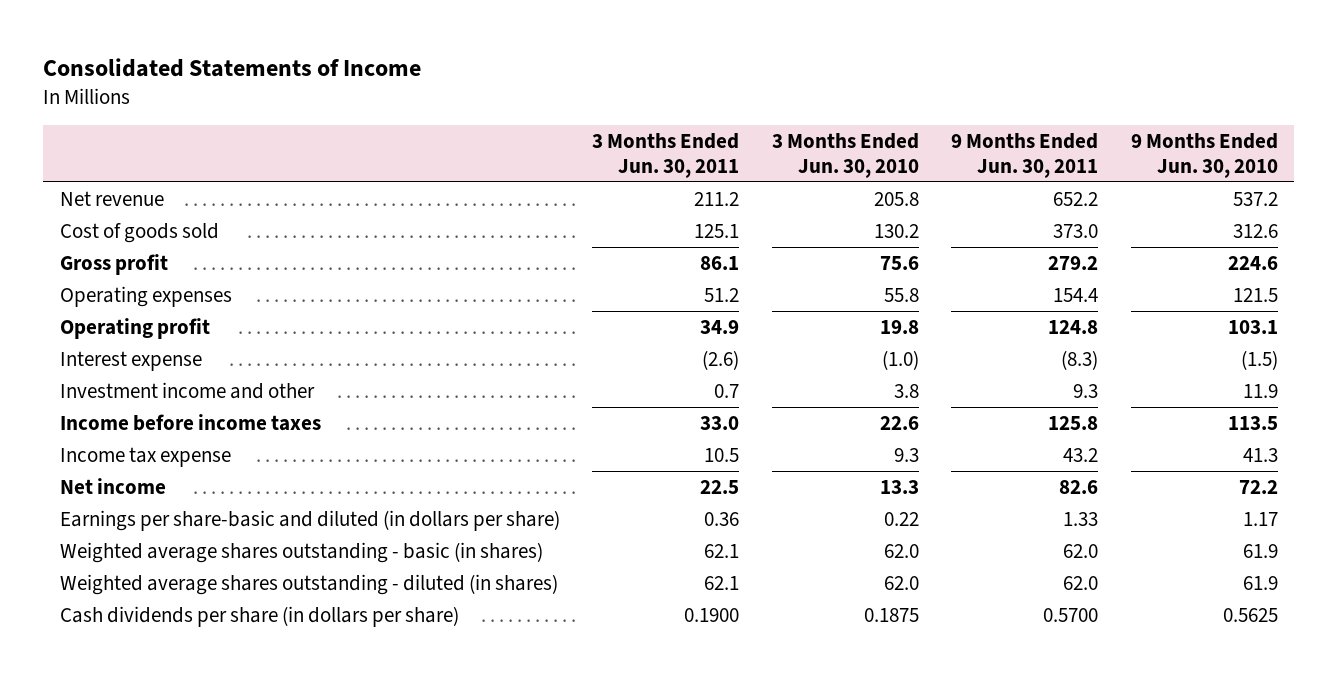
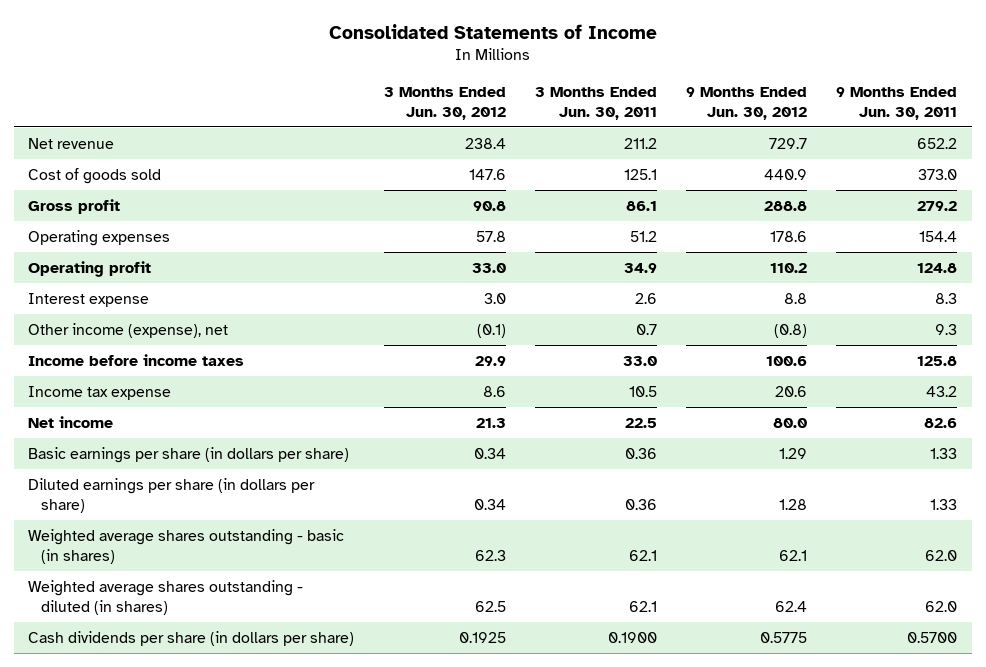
- | 3 Months Ended Jun. 30, 2011 | 3 Months Ended Jun. 30, 2010 | 9 Months Ended Jun. 30, 2011 | 9 Months Ended Jun. 30, 2010
+ | 3 Months Ended Jun. 30, 2012 | 3 Months Ended Jun. 30, 2011 | 9 Months Ended Jun. 30, 2012 | 9 Months Ended Jun. 30, 2011
- Interest expense | (2.6) | (1.0) | (8.3) | (1.5)
- Investment income and other | 0.7 | 3.8 | 9.3 | 11.9
+ Interest expense | 3.0 | 2.6 | 8.8 | 8.3
+ Other income (expense), net | (0.1) | 0.7 | (0.8) | 9.3
- Earnings per share-basic and diluted (in dollars per share) | 0.36 | 0.22 | 1.33 | 1.17
+ Basic earnings per share (in dollars per share) | 0.34 | 0.36 | 1.29 | 1.33
+ Diluted earnings per share (in dollars per share) | 0.34 | 0.36 | 1.28 | 1.33

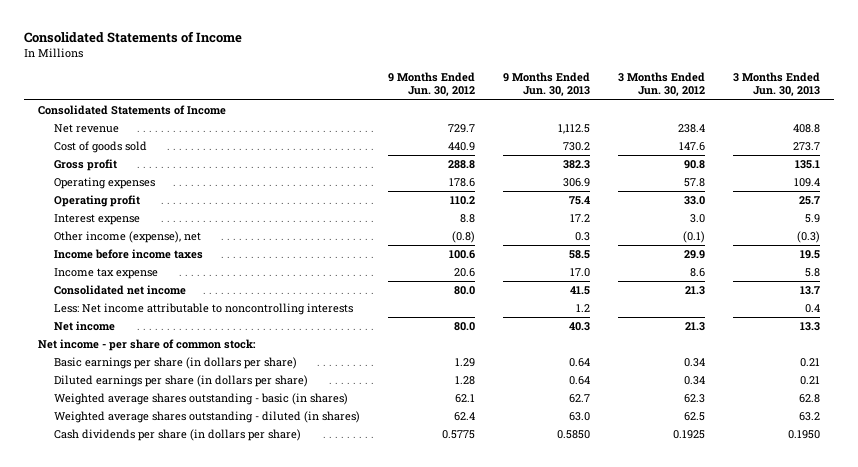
- | 3 Months Ended Jun. 30, 2012 | 3 Months Ended Jun. 30, 2011 | 9 Months Ended Jun. 30, 2012 | 9 Months Ended Jun. 30, 2011
+ | 9 Months Ended Jun. 30, 2012 | 9 Months Ended Jun. 30, 2013 | 3 Months Ended Jun. 30, 2012 | 3 Months Ended Jun. 30, 2013
+ Consolidated Statements of Income
+ Consolidated net income | 80.0 | 41.5 | 21.3 | 13.7
+ Less: Net income attributable to noncontrolling interests | | 1.2 | | 0.4
+ Net income - per share of common stock:

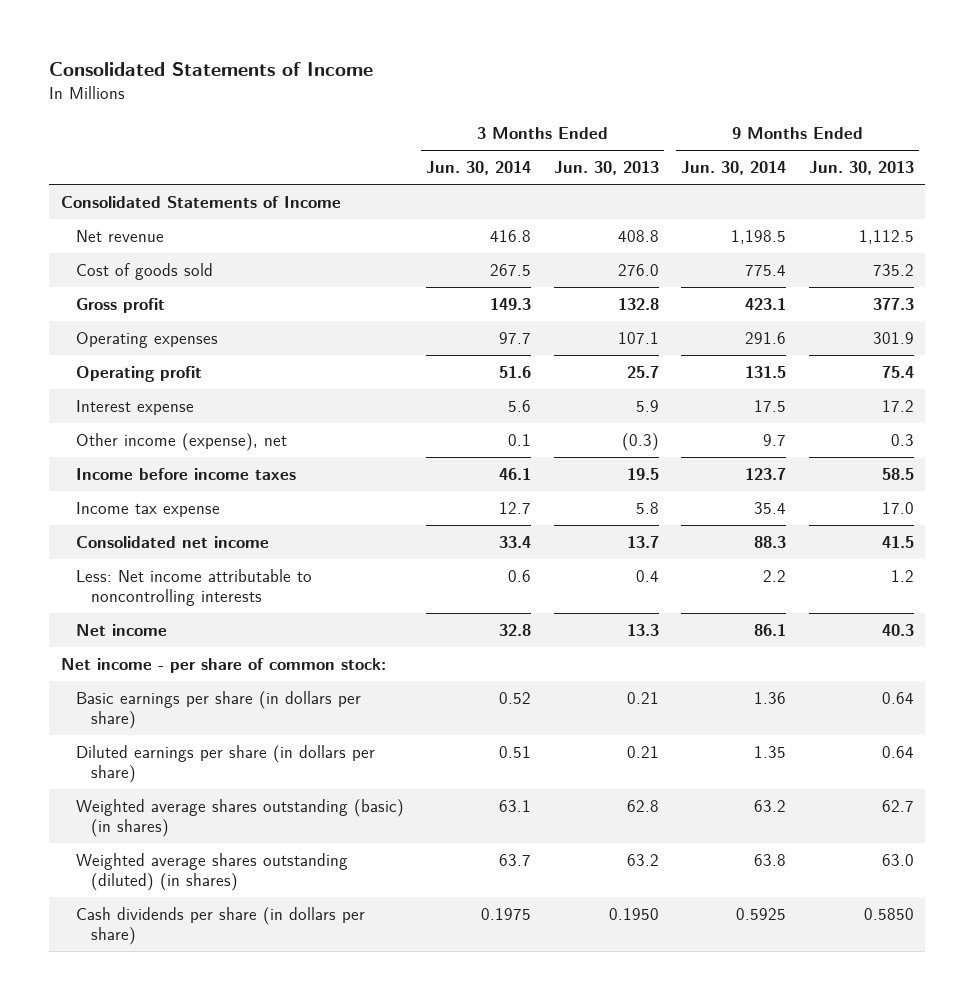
- | 9 Months Ended Jun. 30, 2012 | 9 Months Ended Jun. 30, 2013 | 3 Months Ended Jun. 30, 2012 | 3 Months Ended Jun. 30, 2013
+ | 3 Months Ended Jun. 30, 2014 | 3 Months Ended Jun. 30, 2013 | 9 Months Ended Jun. 30, 2014 | 9 Months Ended Jun. 30, 2013
- Cost of goods sold | 440.9 | 730.2 | 147.6 | 273.7
- Gross profit | 288.8 | 382.3 | 90.8 | 135.1
- Operating expenses | 178.6 | 306.9 | 57.8 | 109.4
+ Cost of goods sold | 267.5 | 276.0 | 775.4 | 735.2
+ Gross profit | 149.3 | 132.8 | 423.1 | 377.3
+ Operating expenses | 97.7 | 107.1 | 291.6 | 301.9
- Weighted average shares outstanding - basic (in shares) | 62.1 | 62.7 | 62.3 | 62.8
- Weighted average shares outstanding - diluted (in shares) | 62.4 | 63.0 | 62.5 | 63.2
+ Weighted average shares outstanding (basic) (in shares) | 63.1 | 62.8 | 63.2 | 62.7
+ Weighted average shares outstanding (diluted) (in shares) | 63.7 | 63.2 | 63.8 | 63.0

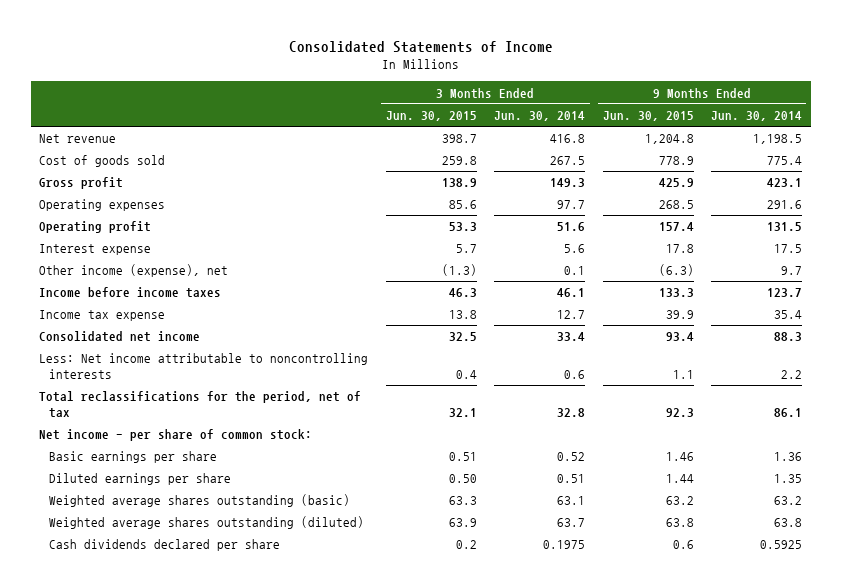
- | 3 Months Ended Jun. 30, 2014 | 3 Months Ended Jun. 30, 2013 | 9 Months Ended Jun. 30, 2014 | 9 Months Ended Jun. 30, 2013
+ | 3 Months Ended Jun. 30, 2015 | 3 Months Ended Jun. 30, 2014 | 9 Months Ended Jun. 30, 2015 | 9 Months Ended Jun. 30, 2014
- Consolidated Statements of Income
- Net income | 32.8 | 13.3 | 86.1 | 40.3
+ Total reclassifications for the period, net of tax | 32.1 | 32.8 | 92.3 | 86.1
- Basic earnings per share (in dollars per share) | 0.52 | 0.21 | 1.36 | 0.64
- Diluted earnings per share (in dollars per share) | 0.51 | 0.21 | 1.35 | 0.64
- Weighted average shares outstanding (basic) (in shares) | 63.1 | 62.8 | 63.2 | 62.7
- Weighted average shares outstanding (diluted) (in shares) | 63.7 | 63.2 | 63.8 | 63.0
- Cash dividends per share (in dollars per share) | 0.1975 | 0.1950 | 0.5925 | 0.5850
+ Basic earnings per share | 0.51 | 0.52 | 1.46 | 1.36
+ Diluted earnings per share | 0.50 | 0.51 | 1.44 | 1.35
+ Weighted average shares outstanding (basic) | 63.3 | 63.1 | 63.2 | 63.2
+ Weighted average shares outstanding (diluted) | 63.9 | 63.7 | 63.8 | 63.8
+ Cash dividends declared per share | 0.2 | 0.1975 | 0.6 | 0.5925

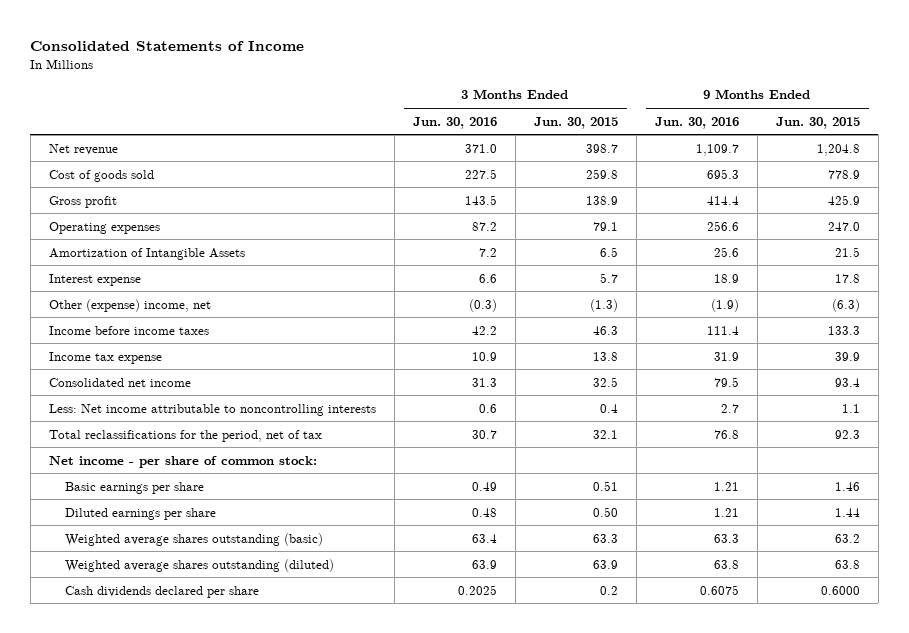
- | 3 Months Ended Jun. 30, 2015 | 3 Months Ended Jun. 30, 2014 | 9 Months Ended Jun. 30, 2015 | 9 Months Ended Jun. 30, 2014
+ | 3 Months Ended Jun. 30, 2016 | 3 Months Ended Jun. 30, 2015 | 9 Months Ended Jun. 30, 2016 | 9 Months Ended Jun. 30, 2015
- Operating expenses | 85.6 | 97.7 | 268.5 | 291.6
- Operating profit | 53.3 | 51.6 | 157.4 | 131.5
+ Operating expenses | 87.2 | 79.1 | 256.6 | 247.0
+ Amortization of Intangible Assets | 7.2 | 6.5 | 25.6 | 21.5
- Other income (expense), net | (1.3) | 0.1 | (6.3) | 9.7
+ Other (expense) income, net | (0.3) | (1.3) | (1.9) | (6.3)
- Cash dividends declared per share | 0.2 | 0.1975 | 0.6 | 0.5925
+ Cash dividends declared per share | 0.2025 | 0.2 | 0.6075 | 0.6000

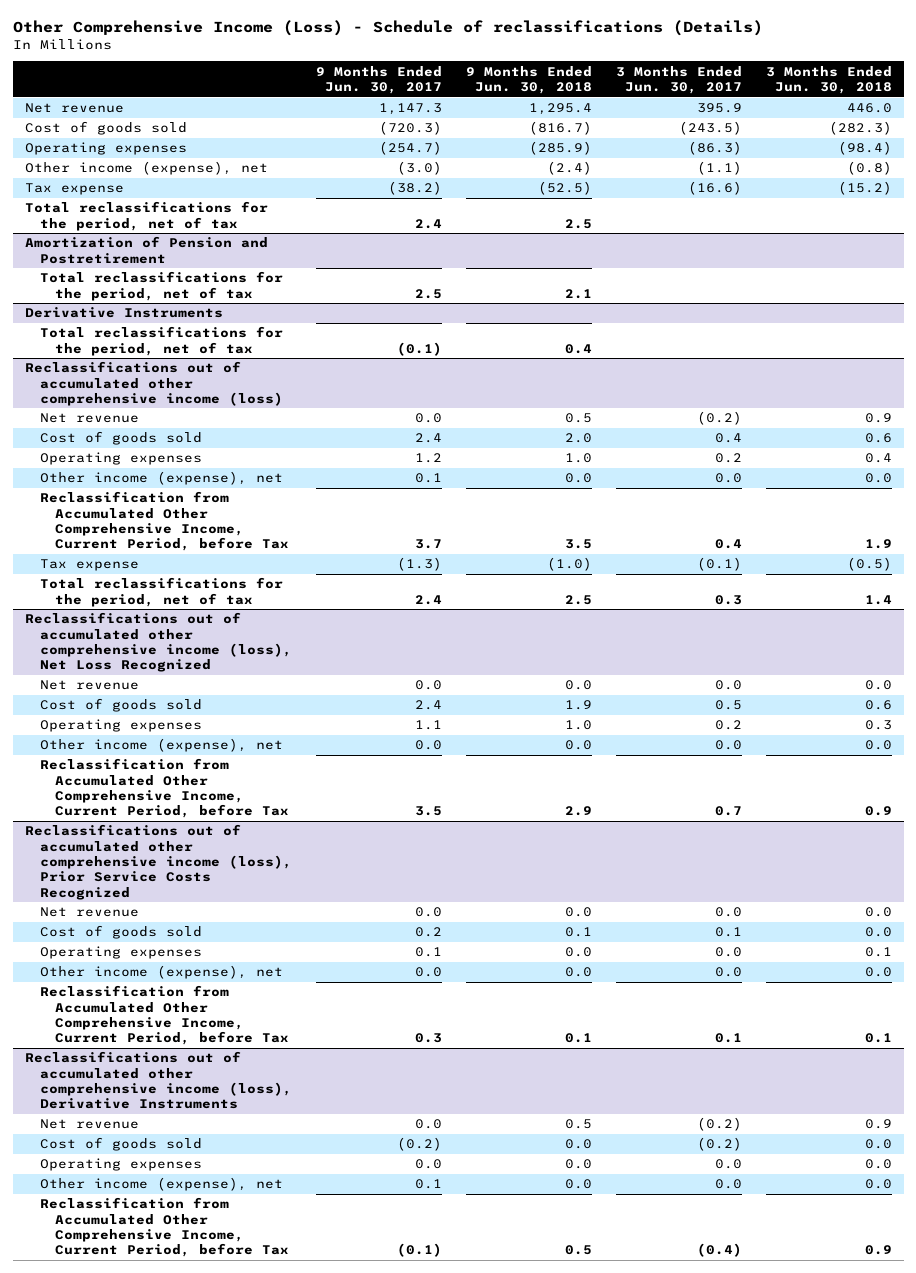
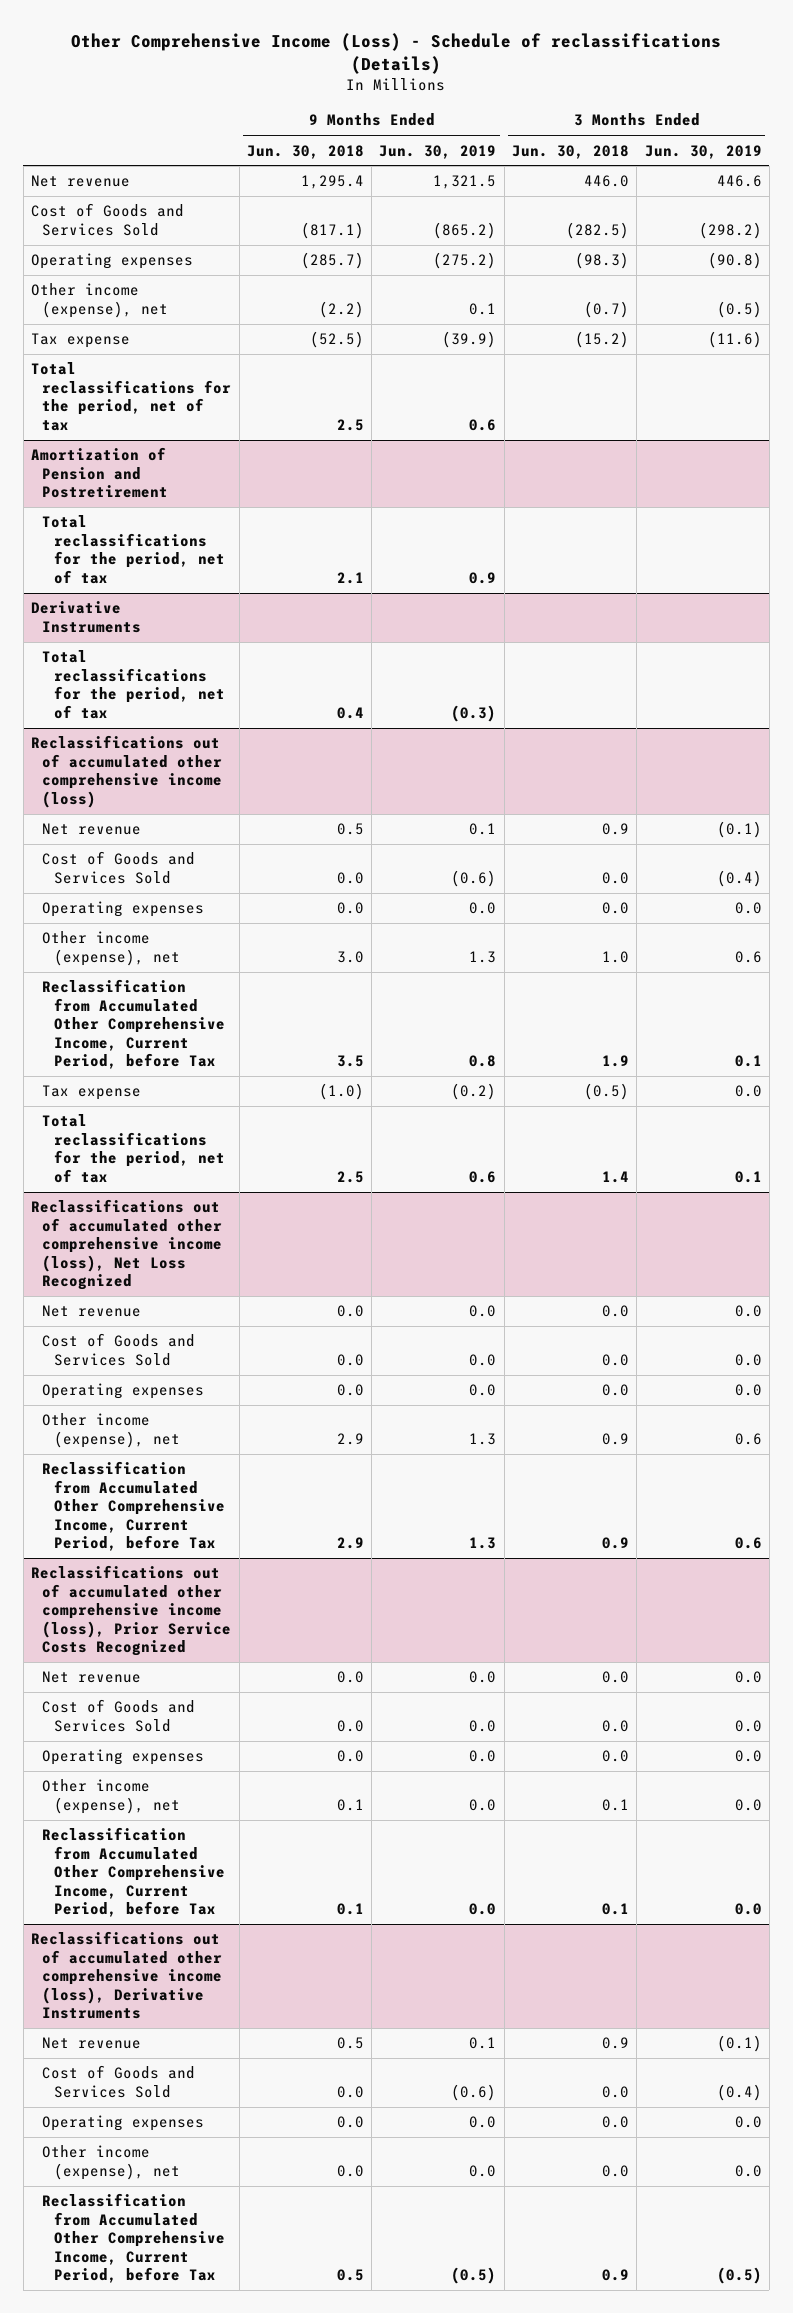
- | 9 Months Ended Jun. 30, 2017 | 9 Months Ended Jun. 30, 2018 | 3 Months Ended Jun. 30, 2017 | 3 Months Ended Jun. 30, 2018
+ | 9 Months Ended Jun. 30, 2018 | 9 Months Ended Jun. 30, 2019 | 3 Months Ended Jun. 30, 2018 | 3 Months Ended Jun. 30, 2019
- Cost of goods sold | (720.3) | (816.7) | (243.5) | (282.3)
- Operating expenses | (254.7) | (285.9) | (86.3) | (98.4)
- Other income (expense), net | (3.0) | (2.4) | (1.1) | (0.8)
+ Cost of Goods and Services Sold | (817.1) | (865.2) | (282.5) | (298.2)
+ Operating expenses | (285.7) | (275.2) | (98.3) | (90.8)
+ Other income (expense), net | (2.2) | 0.1 | (0.7) | (0.5)
@ Reclassifications out of accumulated other comprehensive income (loss)
- Cost of goods sold | 2.4 | 2.0 | 0.4 | 0.6
- Operating expenses | 1.2 | 1.0 | 0.2 | 0.4
- Other income (expense), net | 0.1 | 0.0 | 0.0 | 0.0
+ Cost of Goods and Services Sold | 0.0 | (0.6) | 0.0 | (0.4)
+ Operating expenses | 0.0 | 0.0 | 0.0 | 0.0
+ Other income (expense), net | 3.0 | 1.3 | 1.0 | 0.6
@ Reclassifications out of accumulated other comprehensive income (loss), Net Loss Recognized
- Cost of goods sold | 2.4 | 1.9 | 0.5 | 0.6
- Operating expenses | 1.1 | 1.0 | 0.2 | 0.3
- Other income (expense), net | 0.0 | 0.0 | 0.0 | 0.0
+ Cost of Goods and Services Sold | 0.0 | 0.0 | 0.0 | 0.0
+ Operating expenses | 0.0 | 0.0 | 0.0 | 0.0
+ Other income (expense), net | 2.9 | 1.3 | 0.9 | 0.6
@ Reclassifications out of accumulated other comprehensive income (loss), Prior Service Costs Recognized
- Cost of goods sold | 0.2 | 0.1 | 0.1 | 0.0
- Operating expenses | 0.1 | 0.0 | 0.0 | 0.1
- Other income (expense), net | 0.0 | 0.0 | 0.0 | 0.0
+ Cost of Goods and Services Sold | 0.0 | 0.0 | 0.0 | 0.0
+ Operating expenses | 0.0 | 0.0 | 0.0 | 0.0
+ Other income (expense), net | 0.1 | 0.0 | 0.1 | 0.0
@ Reclassifications out of accumulated other comprehensive income (loss), Derivative Instruments
- Cost of goods sold | (0.2) | 0.0 | (0.2) | 0.0
+ Cost of Goods and Services Sold | 0.0 | (0.6) | 0.0 | (0.4)

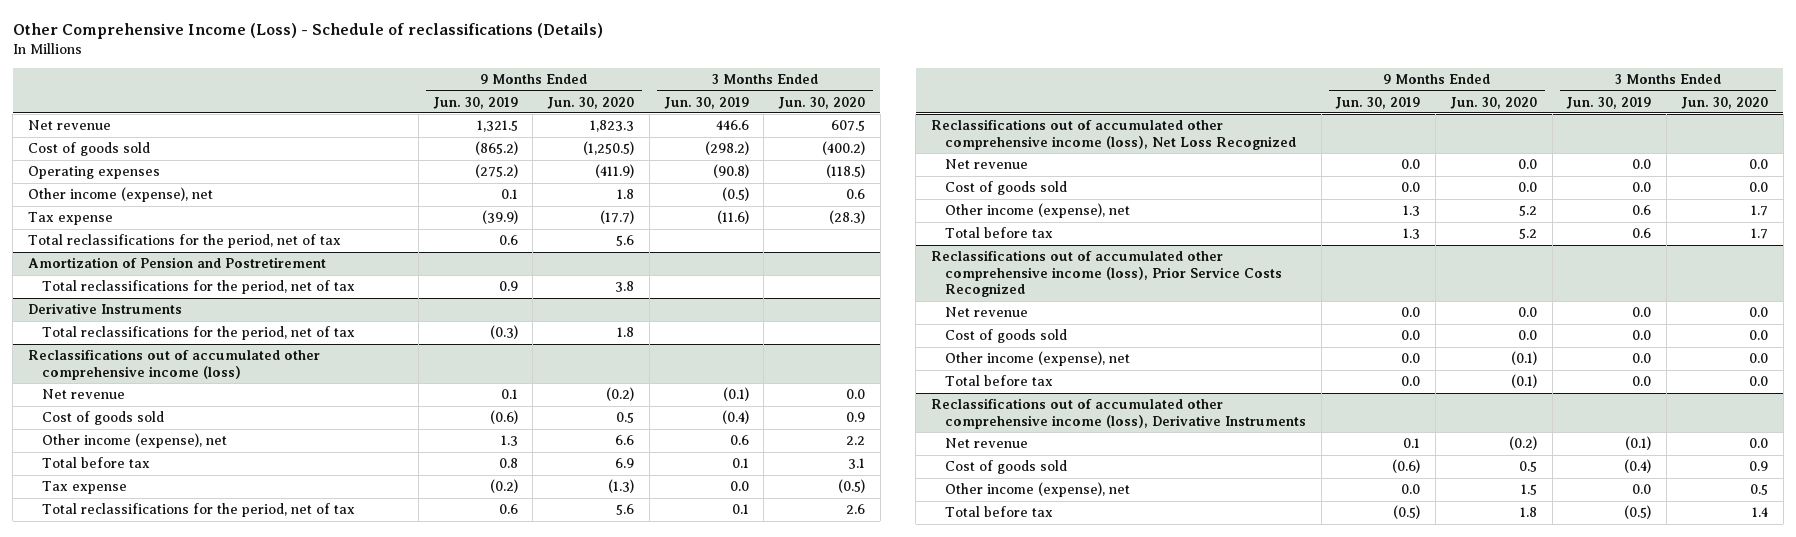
- | 9 Months Ended Jun. 30, 2018 | 9 Months Ended Jun. 30, 2019 | 3 Months Ended Jun. 30, 2018 | 3 Months Ended Jun. 30, 2019
+ | 9 Months Ended Jun. 30, 2019 | 9 Months Ended Jun. 30, 2020 | 3 Months Ended Jun. 30, 2019 | 3 Months Ended Jun. 30, 2020
- Cost of Goods and Services Sold | (817.1) | (865.2) | (282.5) | (298.2)
+ Cost of goods sold | (865.2) | (1,250.5) | (298.2) | (400.2)
@ Reclassifications out of accumulated other comprehensive income (loss)
- Cost of Goods and Services Sold | 0.0 | (0.6) | 0.0 | (0.4)
- Operating expenses | 0.0 | 0.0 | 0.0 | 0.0
+ Cost of goods sold | (0.6) | 0.5 | (0.4) | 0.9
- Reclassification from Accumulated Other Comprehensive Income, Current Period, before Tax | 3.5 | 0.8 | 1.9 | 0.1
+ Total before tax | 0.8 | 6.9 | 0.1 | 3.1
@ Reclassifications out of accumulated other comprehensive income (loss), Net Loss Recognized
- Cost of Goods and Services Sold | 0.0 | 0.0 | 0.0 | 0.0
- Operating expenses | 0.0 | 0.0 | 0.0 | 0.0
+ Cost of goods sold | 0.0 | 0.0 | 0.0 | 0.0
- Reclassification from Accumulated Other Comprehensive Income, Current Period, before Tax | 2.9 | 1.3 | 0.9 | 0.6
+ Total before tax | 1.3 | 5.2 | 0.6 | 1.7
@ Reclassifications out of accumulated other comprehensive income (loss), Prior Service Costs Recognized
- Cost of Goods and Services Sold | 0.0 | 0.0 | 0.0 | 0.0
- Operating expenses | 0.0 | 0.0 | 0.0 | 0.0
+ Cost of goods sold | 0.0 | 0.0 | 0.0 | 0.0
- Reclassification from Accumulated Other Comprehensive Income, Current Period, before Tax | 0.1 | 0.0 | 0.1 | 0.0
+ Total before tax | 0.0 | (0.1) | 0.0 | 0.0
@ Reclassifications out of accumulated other comprehensive income (loss), Derivative Instruments
- Cost of Goods and Services Sold | 0.0 | (0.6) | 0.0 | (0.4)
- Operating expenses | 0.0 | 0.0 | 0.0 | 0.0
+ Cost of goods sold | (0.6) | 0.5 | (0.4) | 0.9
- Reclassification from Accumulated Other Comprehensive Income, Current Period, before Tax | 0.5 | (0.5) | 0.9 | (0.5)
+ Total before tax | (0.5) | 1.8 | (0.5) | 1.4

